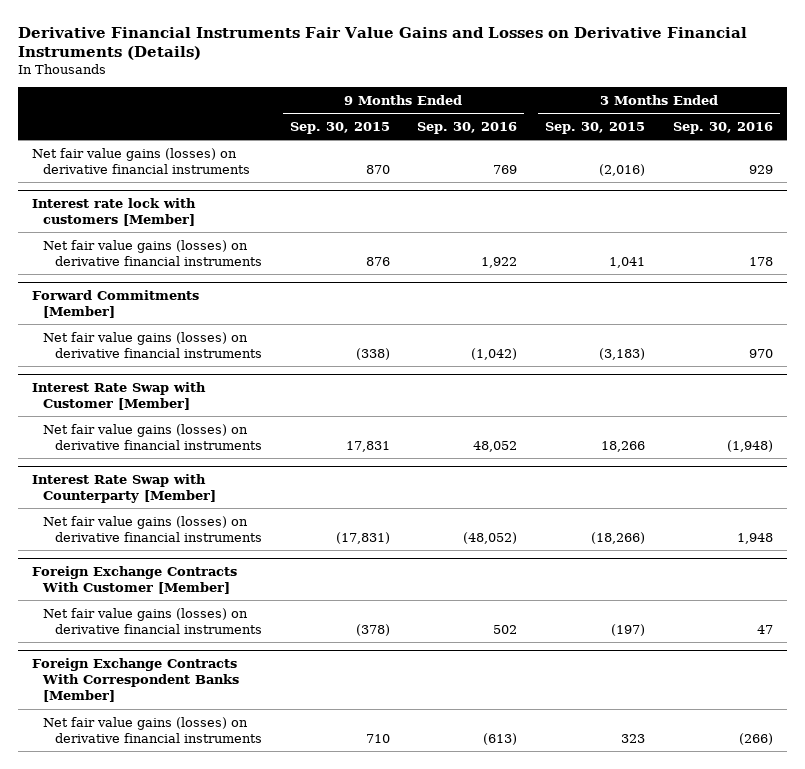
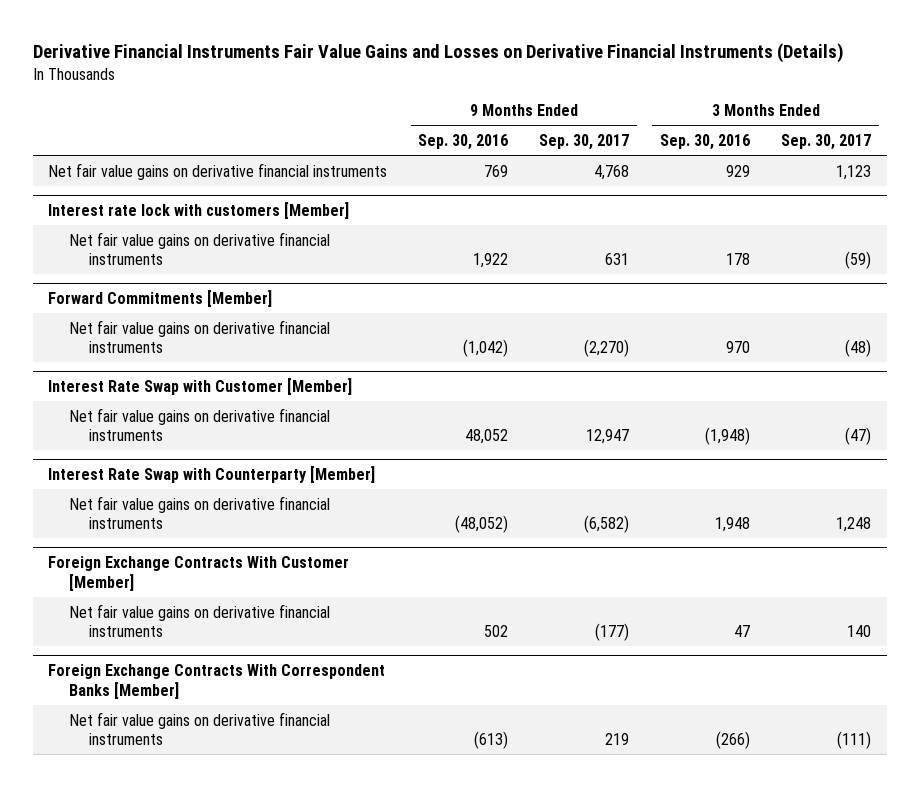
- | 9 Months Ended Sep. 30, 2015 | 9 Months Ended Sep. 30, 2016 | 3 Months Ended Sep. 30, 2015 | 3 Months Ended Sep. 30, 2016
+ | 9 Months Ended Sep. 30, 2016 | 9 Months Ended Sep. 30, 2017 | 3 Months Ended Sep. 30, 2016 | 3 Months Ended Sep. 30, 2017
- Net fair value gains (losses) on derivative financial instruments | 870 | 769 | (2,016) | 929
+ Net fair value gains on derivative financial instruments | 769 | 4,768 | 929 | 1,123
@ Interest rate lock with customers [Member]
- Net fair value gains (losses) on derivative financial instruments | 876 | 1,922 | 1,041 | 178
+ Net fair value gains on derivative financial instruments | 1,922 | 631 | 178 | (59)
@ Forward Commitments [Member]
- Net fair value gains (losses) on derivative financial instruments | (338) | (1,042) | (3,183) | 970
+ Net fair value gains on derivative financial instruments | (1,042) | (2,270) | 970 | (48)
@ Interest Rate Swap with Customer [Member]
- Net fair value gains (losses) on derivative financial instruments | 17,831 | 48,052 | 18,266 | (1,948)
+ Net fair value gains on derivative financial instruments | 48,052 | 12,947 | (1,948) | (47)
@ Interest Rate Swap with Counterparty [Member]
- Net fair value gains (losses) on derivative financial instruments | (17,831) | (48,052) | (18,266) | 1,948
+ Net fair value gains on derivative financial instruments | (48,052) | (6,582) | 1,948 | 1,248
@ Foreign Exchange Contracts With Customer [Member]
- Net fair value gains (losses) on derivative financial instruments | (378) | 502 | (197) | 47
+ Net fair value gains on derivative financial instruments | 502 | (177) | 47 | 140
@ Foreign Exchange Contracts With Correspondent Banks [Member]
- Net fair value gains (losses) on derivative financial instruments | 710 | (613) | 323 | (266)
+ Net fair value gains on derivative financial instruments | (613) | 219 | (266) | (111)

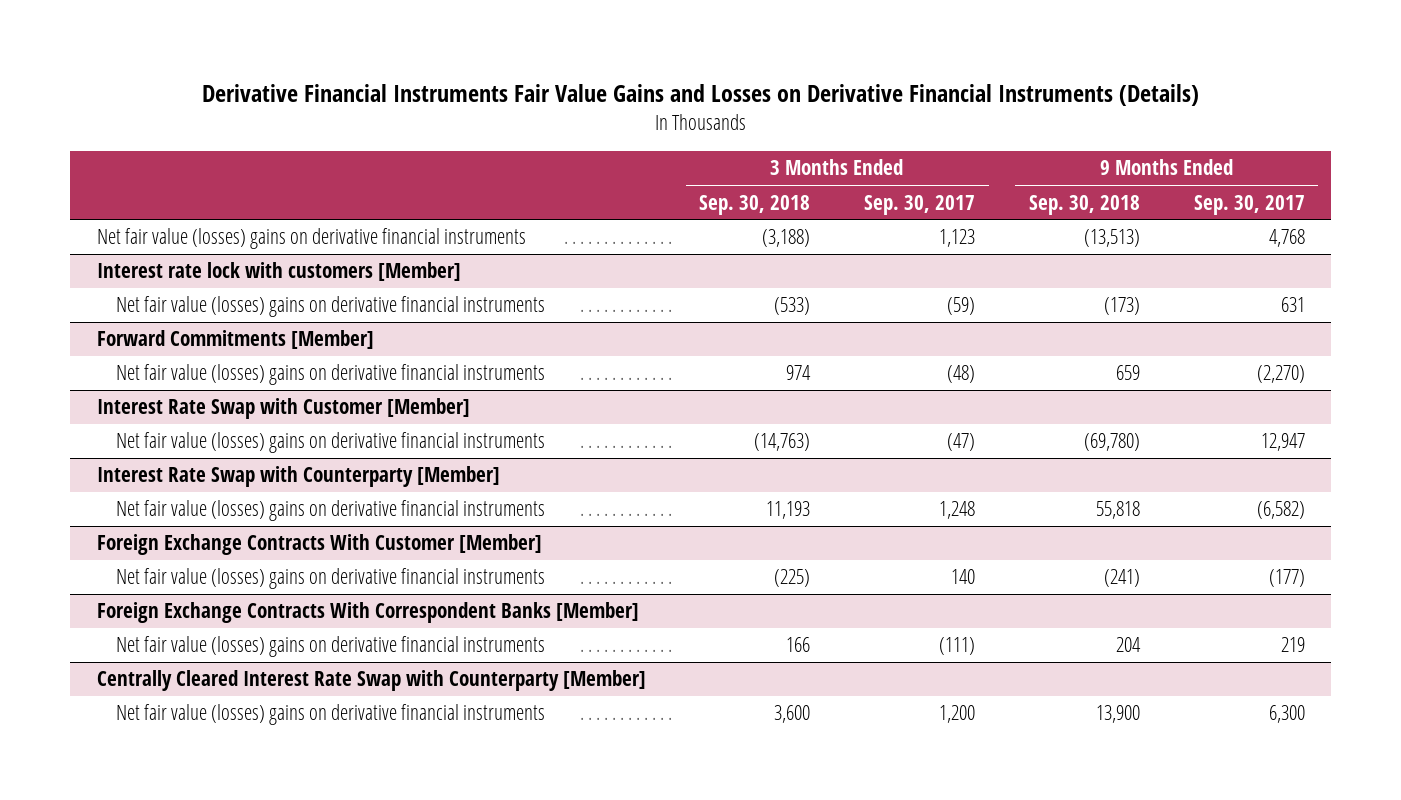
- | 9 Months Ended Sep. 30, 2016 | 9 Months Ended Sep. 30, 2017 | 3 Months Ended Sep. 30, 2016 | 3 Months Ended Sep. 30, 2017
+ | 3 Months Ended Sep. 30, 2018 | 3 Months Ended Sep. 30, 2017 | 9 Months Ended Sep. 30, 2018 | 9 Months Ended Sep. 30, 2017
- Net fair value gains on derivative financial instruments | 769 | 4,768 | 929 | 1,123
+ Net fair value (losses) gains on derivative financial instruments | (3,188) | 1,123 | (13,513) | 4,768
@ Interest rate lock with customers [Member]
- Net fair value gains on derivative financial instruments | 1,922 | 631 | 178 | (59)
+ Net fair value (losses) gains on derivative financial instruments | (533) | (59) | (173) | 631
@ Forward Commitments [Member]
- Net fair value gains on derivative financial instruments | (1,042) | (2,270) | 970 | (48)
+ Net fair value (losses) gains on derivative financial instruments | 974 | (48) | 659 | (2,270)
@ Interest Rate Swap with Customer [Member]
- Net fair value gains on derivative financial instruments | 48,052 | 12,947 | (1,948) | (47)
+ Net fair value (losses) gains on derivative financial instruments | (14,763) | (47) | (69,780) | 12,947
@ Interest Rate Swap with Counterparty [Member]
- Net fair value gains on derivative financial instruments | (48,052) | (6,582) | 1,948 | 1,248
+ Net fair value (losses) gains on derivative financial instruments | 11,193 | 1,248 | 55,818 | (6,582)
@ Foreign Exchange Contracts With Customer [Member]
- Net fair value gains on derivative financial instruments | 502 | (177) | 47 | 140
+ Net fair value (losses) gains on derivative financial instruments | (225) | 140 | (241) | (177)
@ Foreign Exchange Contracts With Correspondent Banks [Member]
- Net fair value gains on derivative financial instruments | (613) | 219 | (266) | (111)
+ Net fair value (losses) gains on derivative financial instruments | 166 | (111) | 204 | 219
+ Centrally Cleared Interest Rate Swap with Counterparty [Member]
+ Net fair value (losses) gains on derivative financial instruments | 3,600 | 1,200 | 13,900 | 6,300

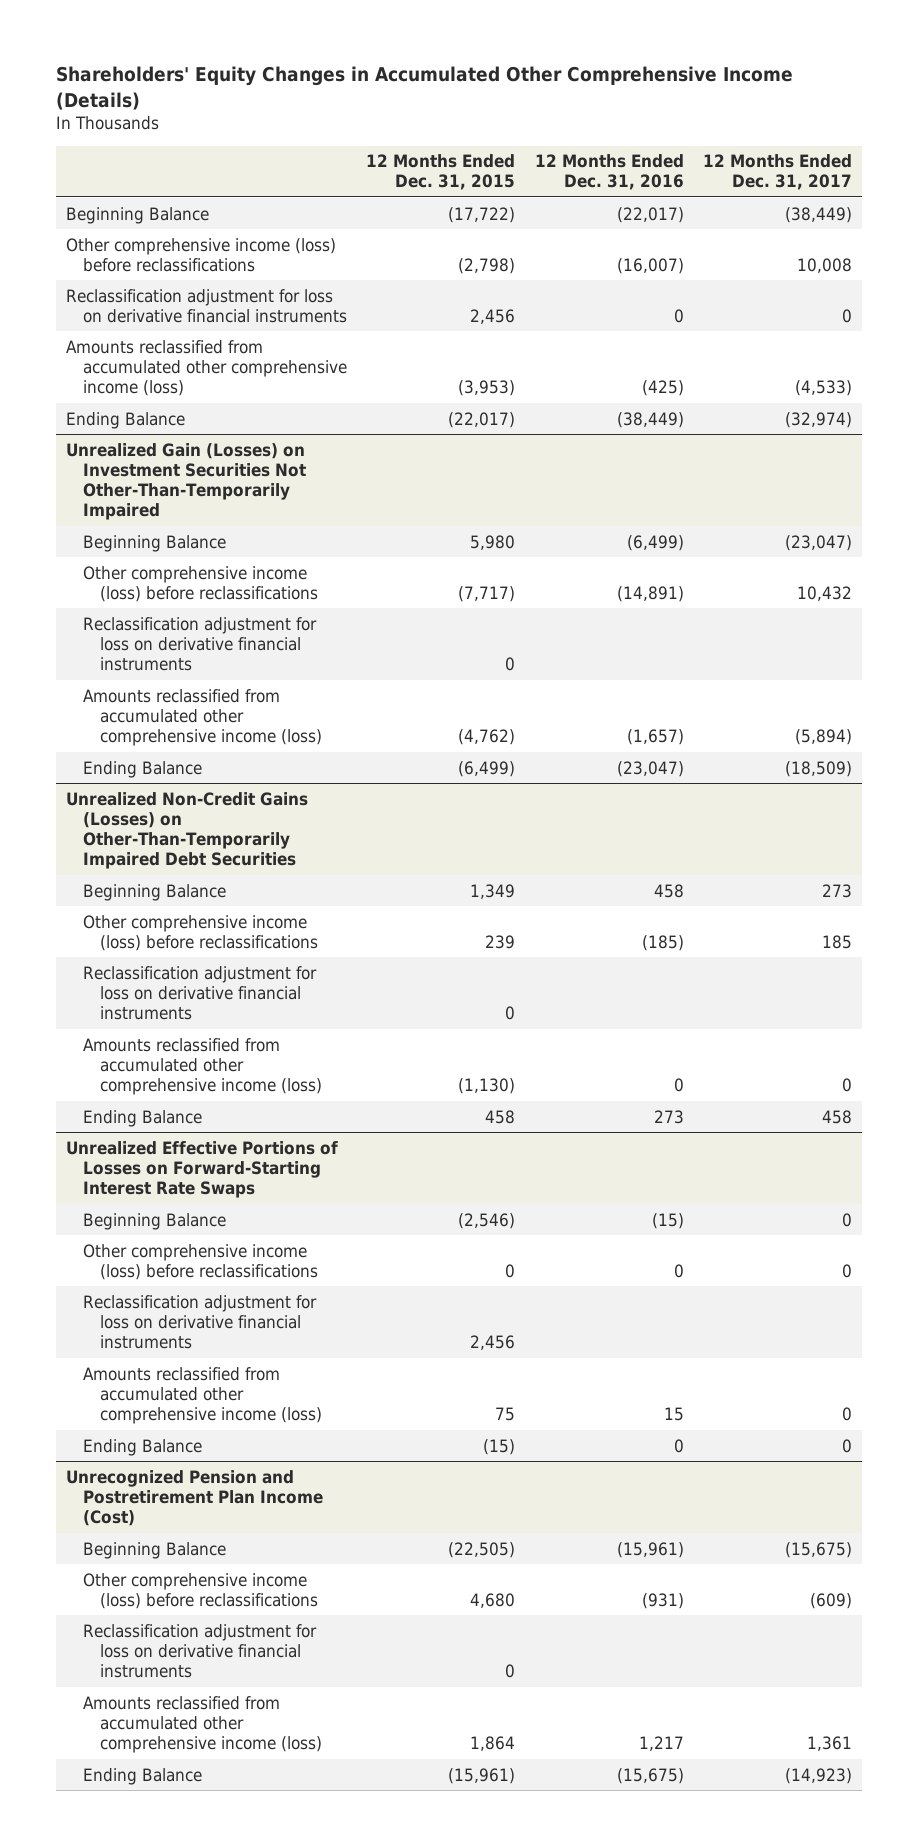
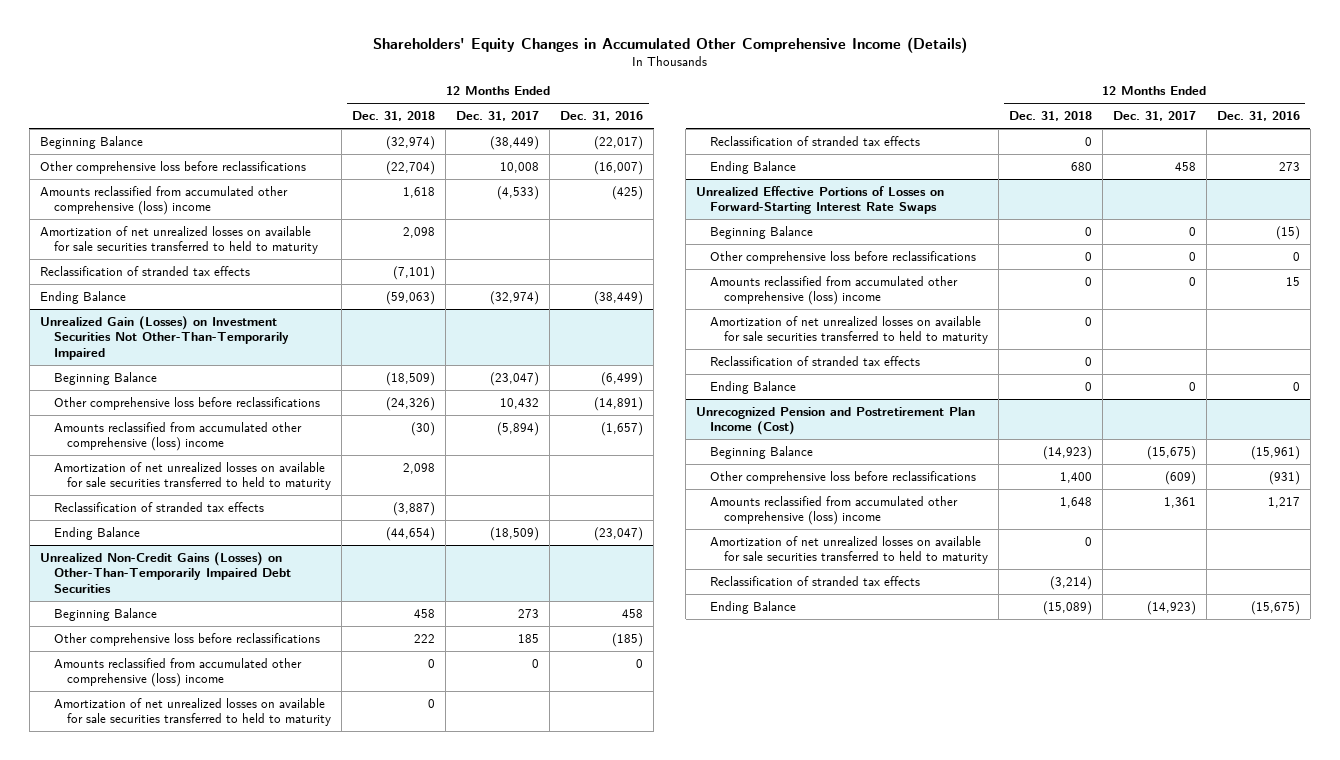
- | 12 Months Ended Dec. 31, 2015 | 12 Months Ended Dec. 31, 2016 | 12 Months Ended Dec. 31, 2017
+ | 12 Months Ended Dec. 31, 2018 | 12 Months Ended Dec. 31, 2017 | 12 Months Ended Dec. 31, 2016
- Other comprehensive income (loss) before reclassifications | (2,798) | (16,007) | 10,008
- Reclassification adjustment for loss on derivative financial instruments | 2,456 | 0 | 0
- Amounts reclassified from accumulated other comprehensive income (loss) | (3,953) | (425) | (4,533)
+ Other comprehensive loss before reclassifications | (22,704) | 10,008 | (16,007)
+ Amounts reclassified from accumulated other comprehensive (loss) income | 1,618 | (4,533) | (425)
+ Amortization of net unrealized losses on available for sale securities transferred to held to maturity | 2,098 | |
+ Reclassification of stranded tax effects | (7,101) | |
@ Unrealized Gain (Losses) on Investment Securities Not Other-Than-Temporarily Impaired
- Other comprehensive income (loss) before reclassifications | (7,717) | (14,891) | 10,432
- Reclassification adjustment for loss on derivative financial instruments | 0 | |
- Amounts reclassified from accumulated other comprehensive income (loss) | (4,762) | (1,657) | (5,894)
+ Other comprehensive loss before reclassifications | (24,326) | 10,432 | (14,891)
+ Amounts reclassified from accumulated other comprehensive (loss) income | (30) | (5,894) | (1,657)
+ Amortization of net unrealized losses on available for sale securities transferred to held to maturity | 2,098 | |
+ Reclassification of stranded tax effects | (3,887) | |
@ Unrealized Non-Credit Gains (Losses) on Other-Than-Temporarily Impaired Debt Securities
- Other comprehensive income (loss) before reclassifications | 239 | (185) | 185
- Reclassification adjustment for loss on derivative financial instruments | 0 | |
- Amounts reclassified from accumulated other comprehensive income (loss) | (1,130) | 0 | 0
+ Other comprehensive loss before reclassifications | 222 | 185 | (185)
+ Amounts reclassified from accumulated other comprehensive (loss) income | 0 | 0 | 0
+ Amortization of net unrealized losses on available for sale securities transferred to held to maturity | 0 | |
+ Reclassification of stranded tax effects | 0 | |
@ Unrealized Effective Portions of Losses on Forward-Starting Interest Rate Swaps
- Other comprehensive income (loss) before reclassifications | 0 | 0 | 0
- Reclassification adjustment for loss on derivative financial instruments | 2,456 | |
- Amounts reclassified from accumulated other comprehensive income (loss) | 75 | 15 | 0
+ Other comprehensive loss before reclassifications | 0 | 0 | 0
+ Amounts reclassified from accumulated other comprehensive (loss) income | 0 | 0 | 15
+ Amortization of net unrealized losses on available for sale securities transferred to held to maturity | 0 | |
+ Reclassification of stranded tax effects | 0 | |
@ Unrecognized Pension and Postretirement Plan Income (Cost)
- Other comprehensive income (loss) before reclassifications | 4,680 | (931) | (609)
- Reclassification adjustment for loss on derivative financial instruments | 0 | |
- Amounts reclassified from accumulated other comprehensive income (loss) | 1,864 | 1,217 | 1,361
+ Other comprehensive loss before reclassifications | 1,400 | (609) | (931)
+ Amounts reclassified from accumulated other comprehensive (loss) income | 1,648 | 1,361 | 1,217
+ Amortization of net unrealized losses on available for sale securities transferred to held to maturity | 0 | |
+ Reclassification of stranded tax effects | (3,214) | |

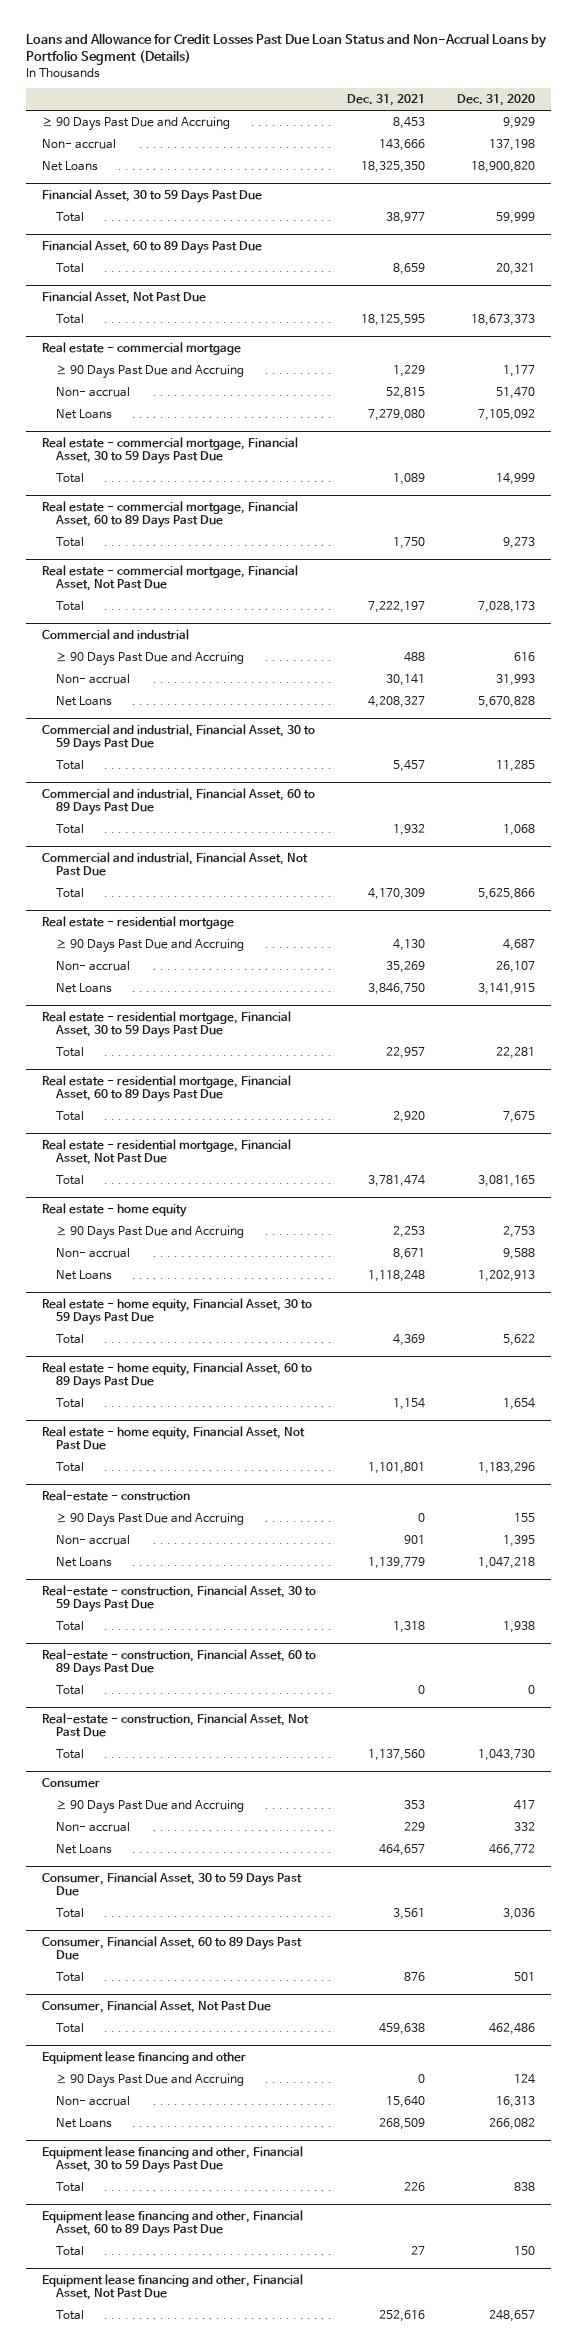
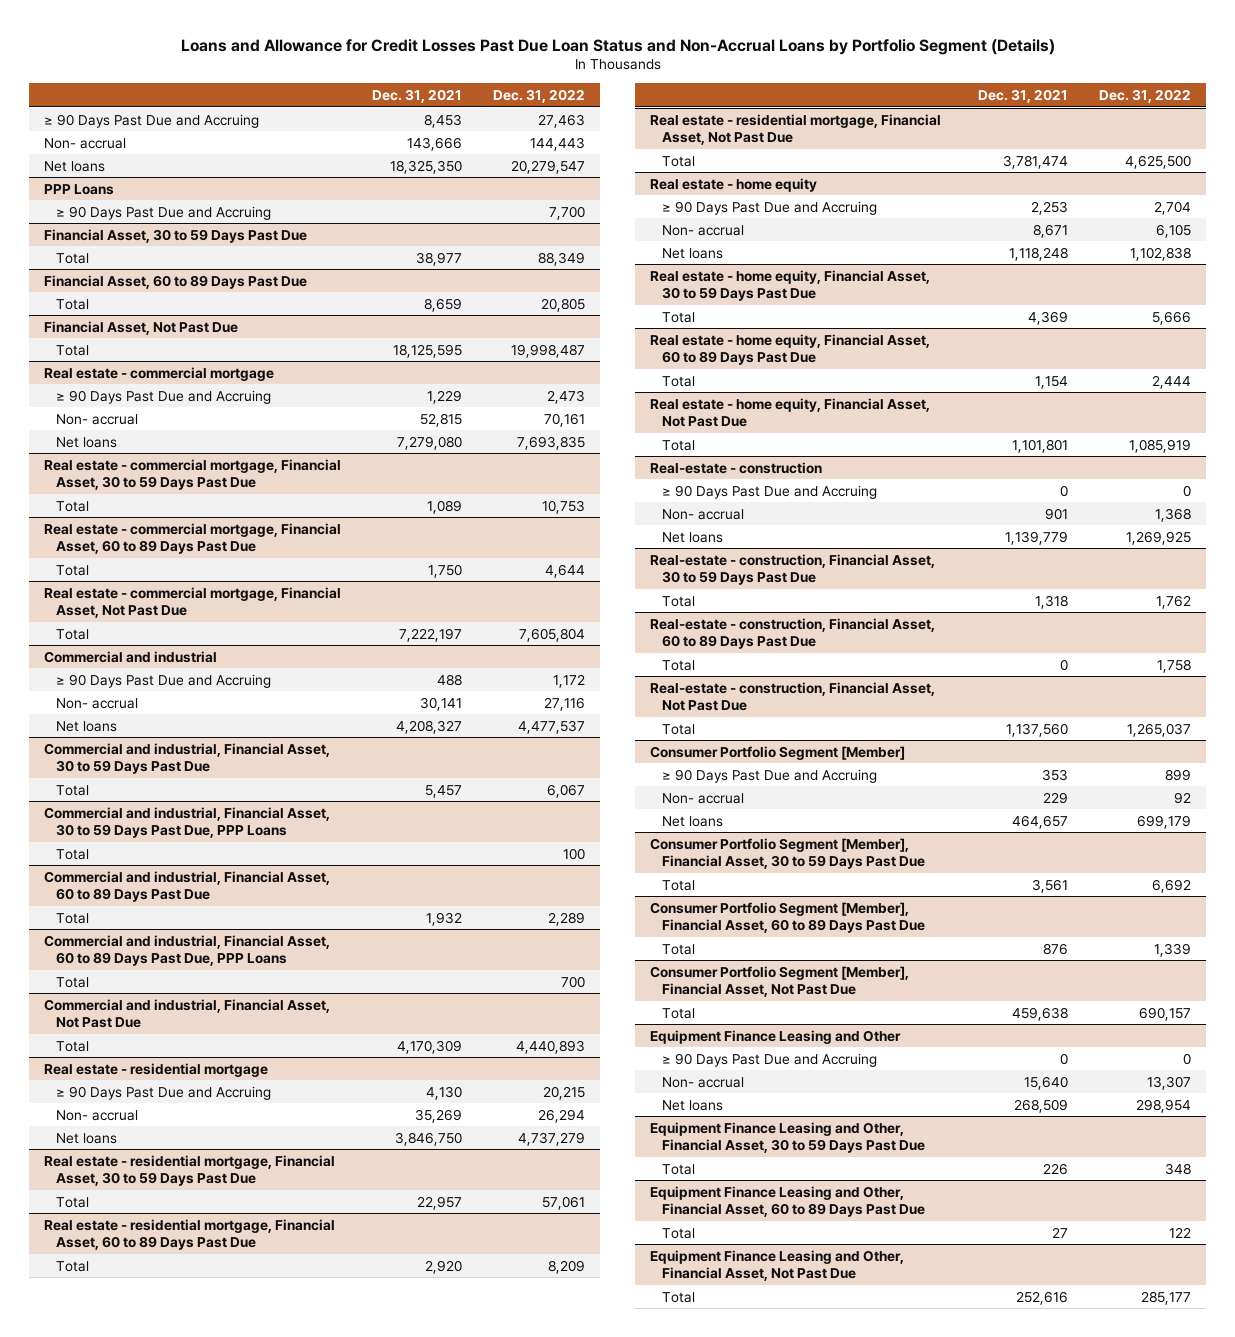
- | Dec. 31, 2021 | Dec. 31, 2020
+ | Dec. 31, 2021 | Dec. 31, 2022
- Net Loans | 18,325,350 | 18,900,820
+ Net loans | 18,325,350 | 20,279,547
+ PPP Loans
+ ≥ 90 Days Past Due and Accruing | | 7,700
@ Real estate - commercial mortgage
- Net Loans | 7,279,080 | 7,105,092
+ Net loans | 7,279,080 | 7,693,835
@ Commercial and industrial
- Net Loans | 4,208,327 | 5,670,828
+ Net loans | 4,208,327 | 4,477,537
+ Commercial and industrial, Financial Asset, 30 to 59 Days Past Due, PPP Loans
+ Total | | 100
+ Commercial and industrial, Financial Asset, 60 to 89 Days Past Due, PPP Loans
+ Total | | 700
@ Real estate - residential mortgage
- Net Loans | 3,846,750 | 3,141,915
+ Net loans | 3,846,750 | 4,737,279
@ Real estate - home equity
- Net Loans | 1,118,248 | 1,202,913
+ Net loans | 1,118,248 | 1,102,838
@ Real-estate - construction
- Net Loans | 1,139,779 | 1,047,218
+ Net loans | 1,139,779 | 1,269,925
- Consumer
+ Consumer Portfolio Segment [Member]
- Net Loans | 464,657 | 466,772
- Consumer, Financial Asset, 30 to 59 Days Past Due
+ Net loans | 464,657 | 699,179
+ Consumer Portfolio Segment [Member], Financial Asset, 30 to 59 Days Past Due
- Consumer, Financial Asset, 60 to 89 Days Past Due
+ Consumer Portfolio Segment [Member], Financial Asset, 60 to 89 Days Past Due
- Consumer, Financial Asset, Not Past Due
+ Consumer Portfolio Segment [Member], Financial Asset, Not Past Due
- Equipment lease financing and other
+ Equipment Finance Leasing and Other
- Net Loans | 268,509 | 266,082
- Equipment lease financing and other, Financial Asset, 30 to 59 Days Past Due
+ Net loans | 268,509 | 298,954
+ Equipment Finance Leasing and Other, Financial Asset, 30 to 59 Days Past Due
- Equipment lease financing and other, Financial Asset, 60 to 89 Days Past Due
+ Equipment Finance Leasing and Other, Financial Asset, 60 to 89 Days Past Due
- Equipment lease financing and other, Financial Asset, Not Past Due
+ Equipment Finance Leasing and Other, Financial Asset, Not Past Due

